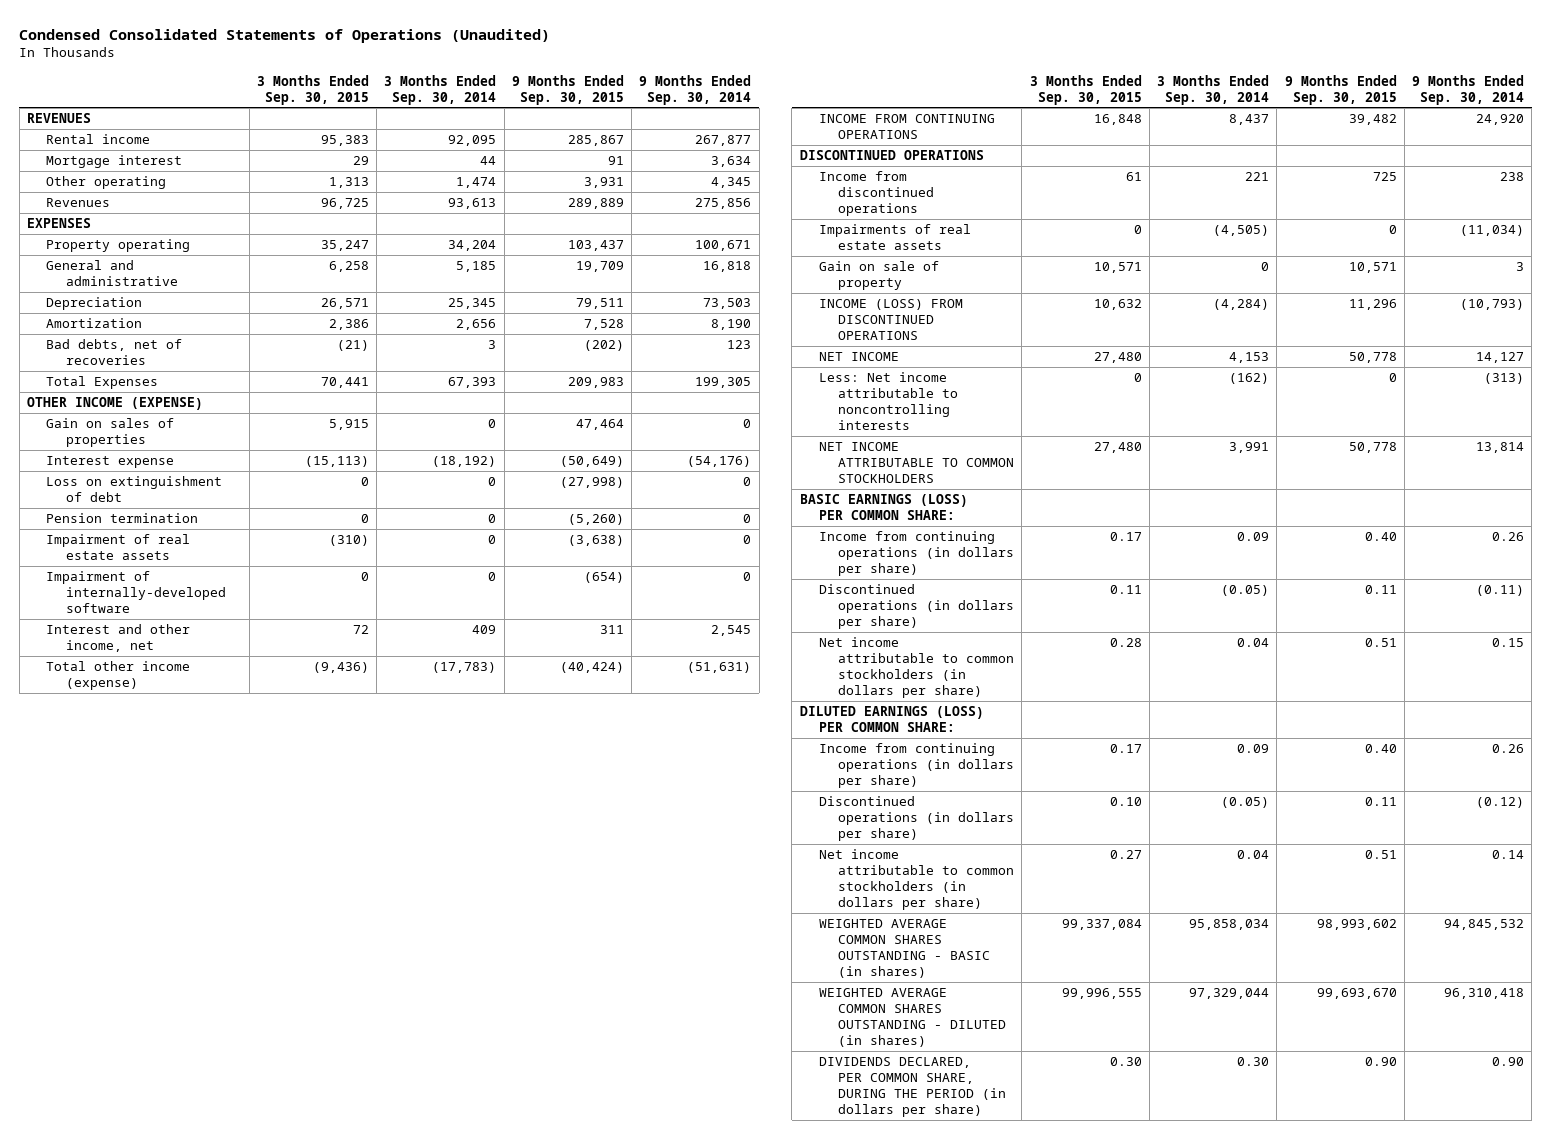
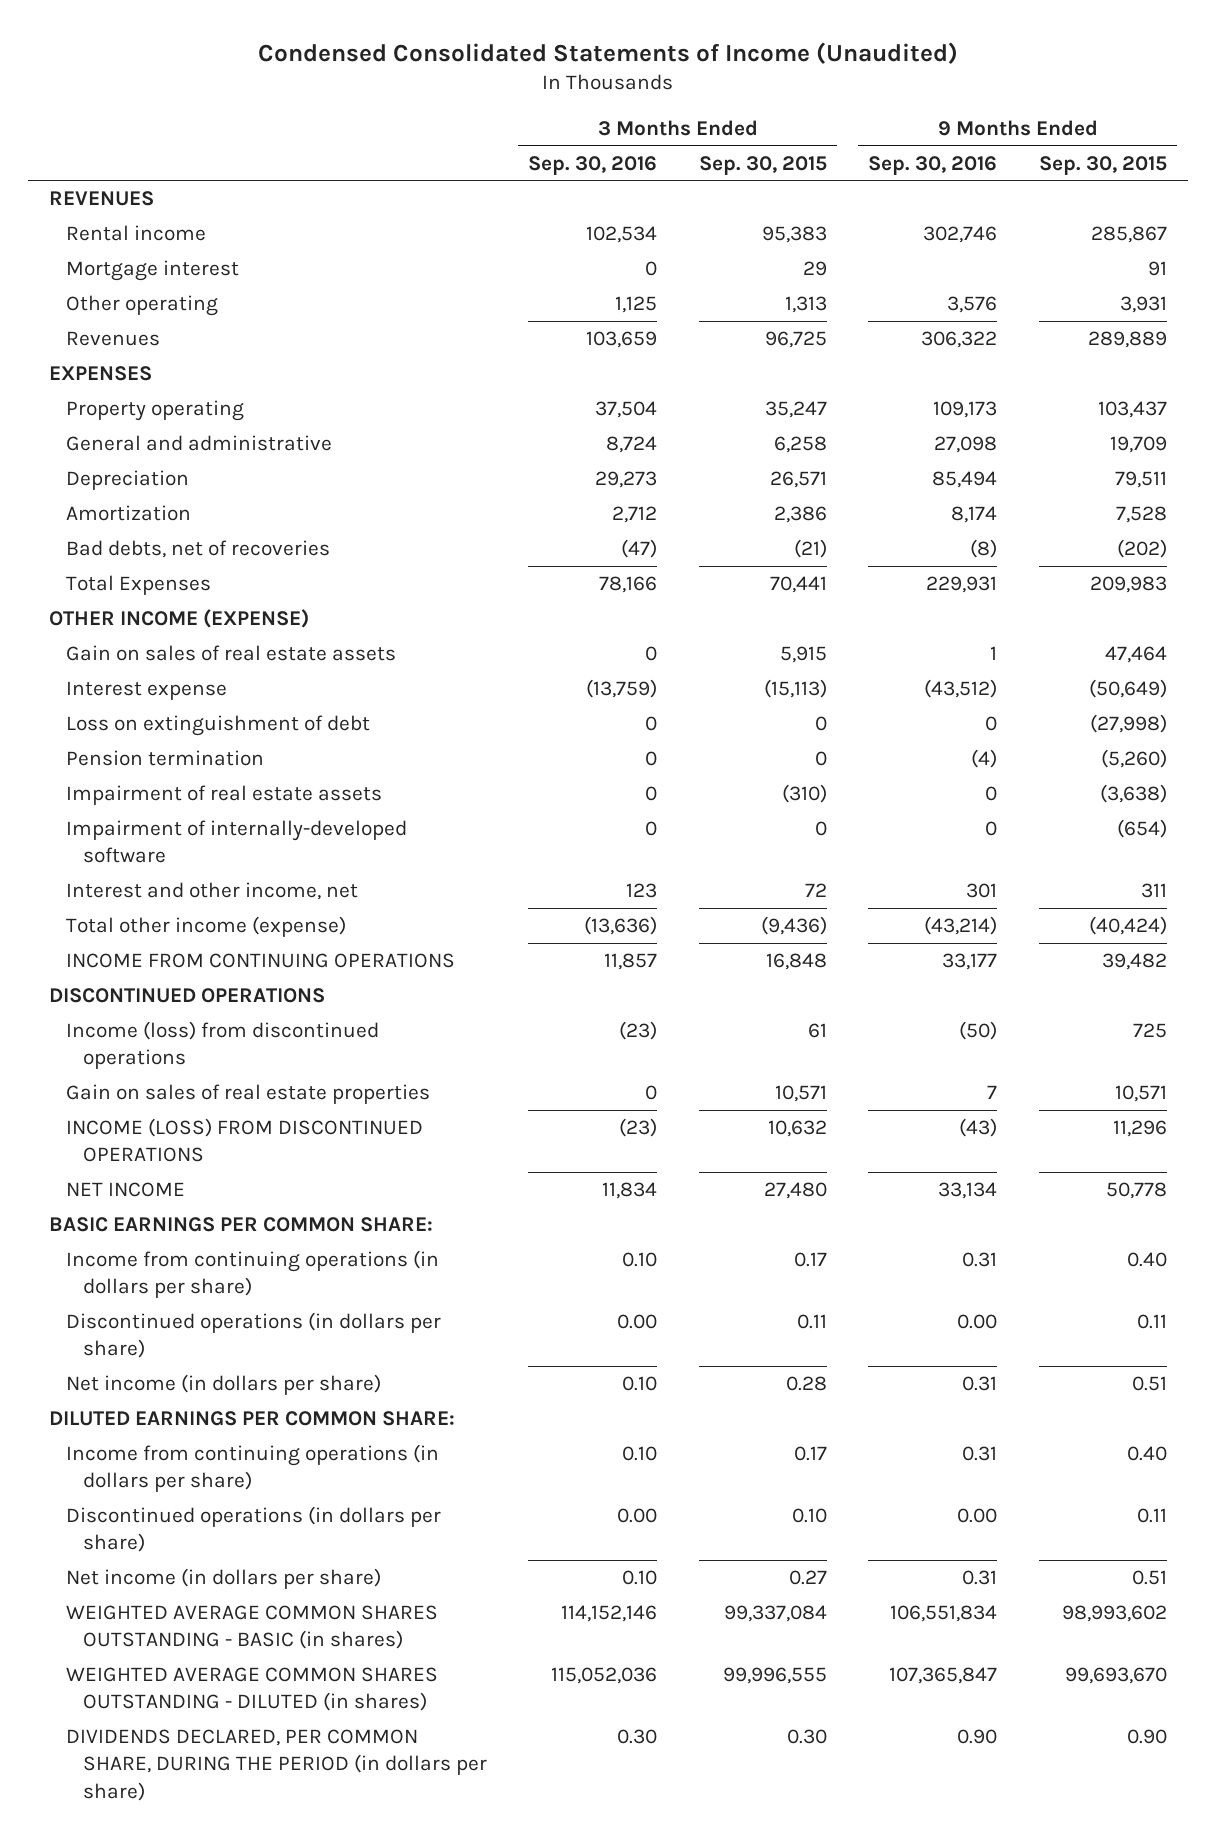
- Condensed Consolidated Statements of Operations (Unaudited)
+ Condensed Consolidated Statements of Income (Unaudited)
- | 3 Months Ended Sep. 30, 2015 | 3 Months Ended Sep. 30, 2014 | 9 Months Ended Sep. 30, 2015 | 9 Months Ended Sep. 30, 2014
+ | 3 Months Ended Sep. 30, 2016 | 3 Months Ended Sep. 30, 2015 | 9 Months Ended Sep. 30, 2016 | 9 Months Ended Sep. 30, 2015
- Gain on sales of properties | 5,915 | 0 | 47,464 | 0
+ Gain on sales of real estate assets | 0 | 5,915 | 1 | 47,464
- Income from discontinued operations | 61 | 221 | 725 | 238
- Impairments of real estate assets | 0 | (4,505) | 0 | (11,034)
- Gain on sale of property | 10,571 | 0 | 10,571 | 3
+ Income (loss) from discontinued operations | (23) | 61 | (50) | 725
+ Gain on sales of real estate properties | 0 | 10,571 | 7 | 10,571
- Less: Net income attributable to noncontrolling interests | 0 | (162) | 0 | (313)
- NET INCOME ATTRIBUTABLE TO COMMON STOCKHOLDERS | 27,480 | 3,991 | 50,778 | 13,814
- BASIC EARNINGS (LOSS) PER COMMON SHARE:
+ BASIC EARNINGS PER COMMON SHARE:
- Net income attributable to common stockholders (in dollars per share) | 0.28 | 0.04 | 0.51 | 0.15
- DILUTED EARNINGS (LOSS) PER COMMON SHARE:
+ Net income (in dollars per share) | 0.10 | 0.28 | 0.31 | 0.51
+ DILUTED EARNINGS PER COMMON SHARE:
- Net income attributable to common stockholders (in dollars per share) | 0.27 | 0.04 | 0.51 | 0.14
+ Net income (in dollars per share) | 0.10 | 0.27 | 0.31 | 0.51

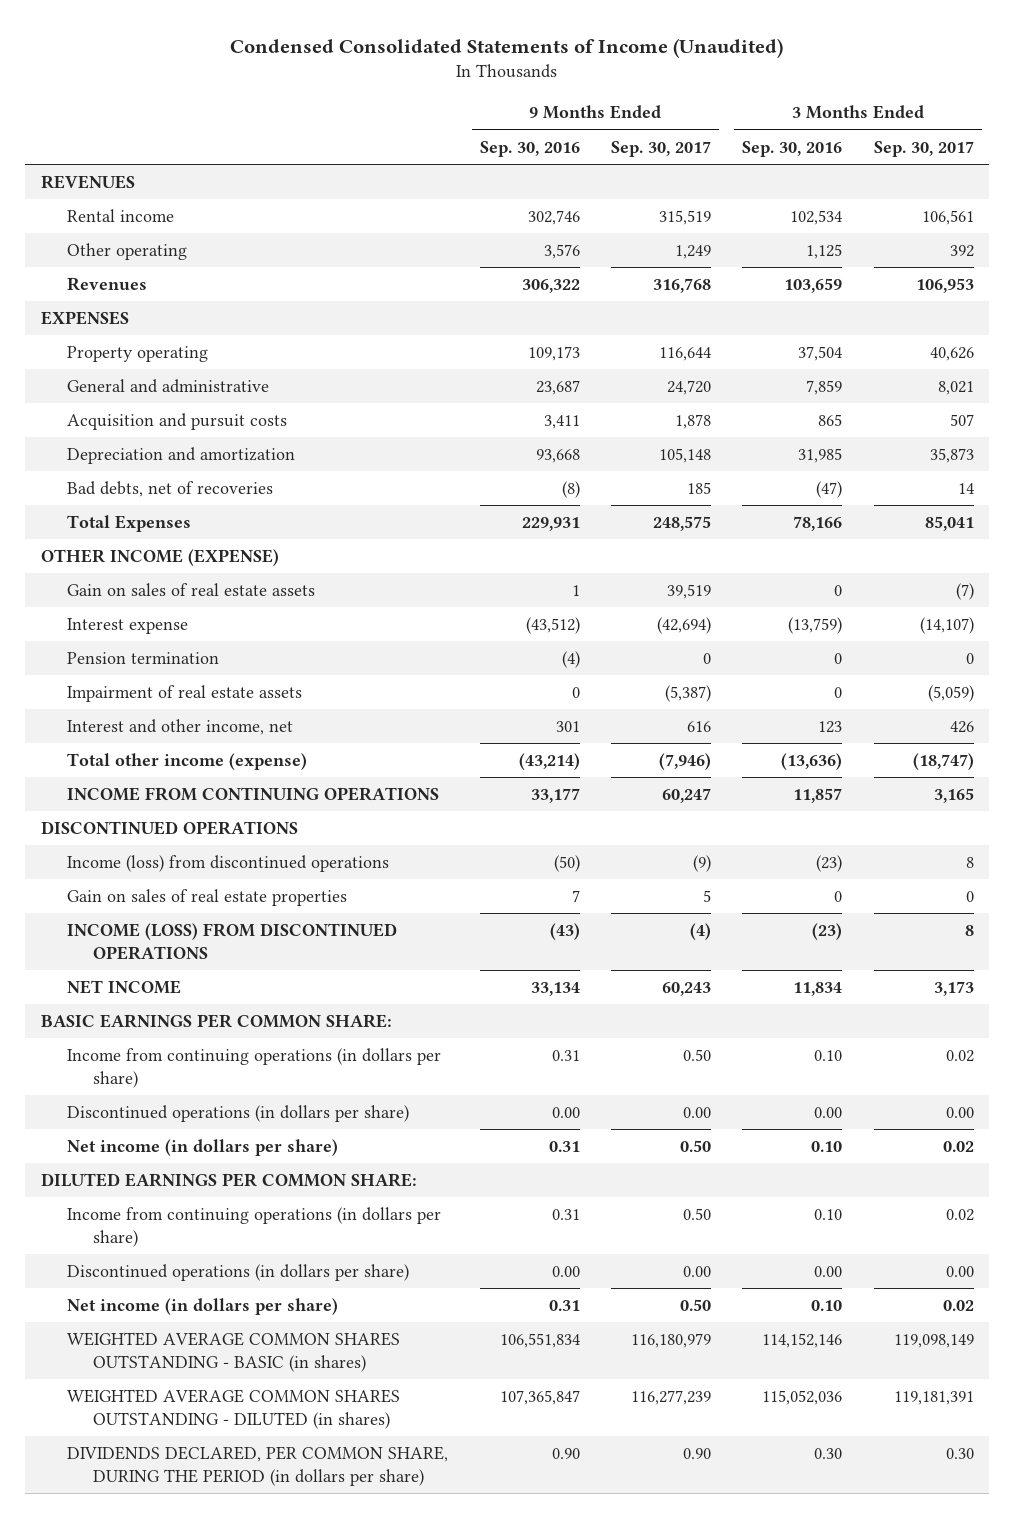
- | 3 Months Ended Sep. 30, 2016 | 3 Months Ended Sep. 30, 2015 | 9 Months Ended Sep. 30, 2016 | 9 Months Ended Sep. 30, 2015
+ | 9 Months Ended Sep. 30, 2016 | 9 Months Ended Sep. 30, 2017 | 3 Months Ended Sep. 30, 2016 | 3 Months Ended Sep. 30, 2017
- Mortgage interest | 0 | 29 | | 91
- General and administrative | 8,724 | 6,258 | 27,098 | 19,709
- Depreciation | 29,273 | 26,571 | 85,494 | 79,511
- Amortization | 2,712 | 2,386 | 8,174 | 7,528
+ General and administrative | 23,687 | 24,720 | 7,859 | 8,021
+ Acquisition and pursuit costs | 3,411 | 1,878 | 865 | 507
+ Depreciation and amortization | 93,668 | 105,148 | 31,985 | 35,873
- Loss on extinguishment of debt | 0 | 0 | 0 | (27,998)
- Impairment of internally-developed software | 0 | 0 | 0 | (654)

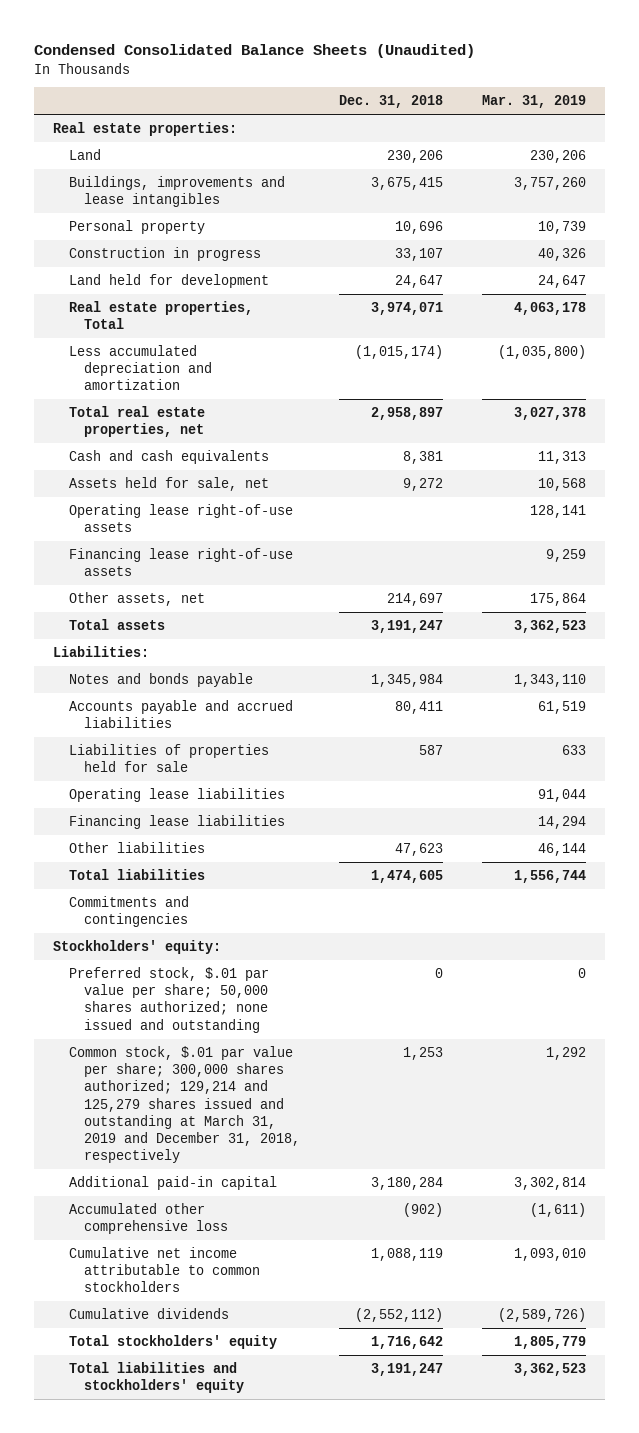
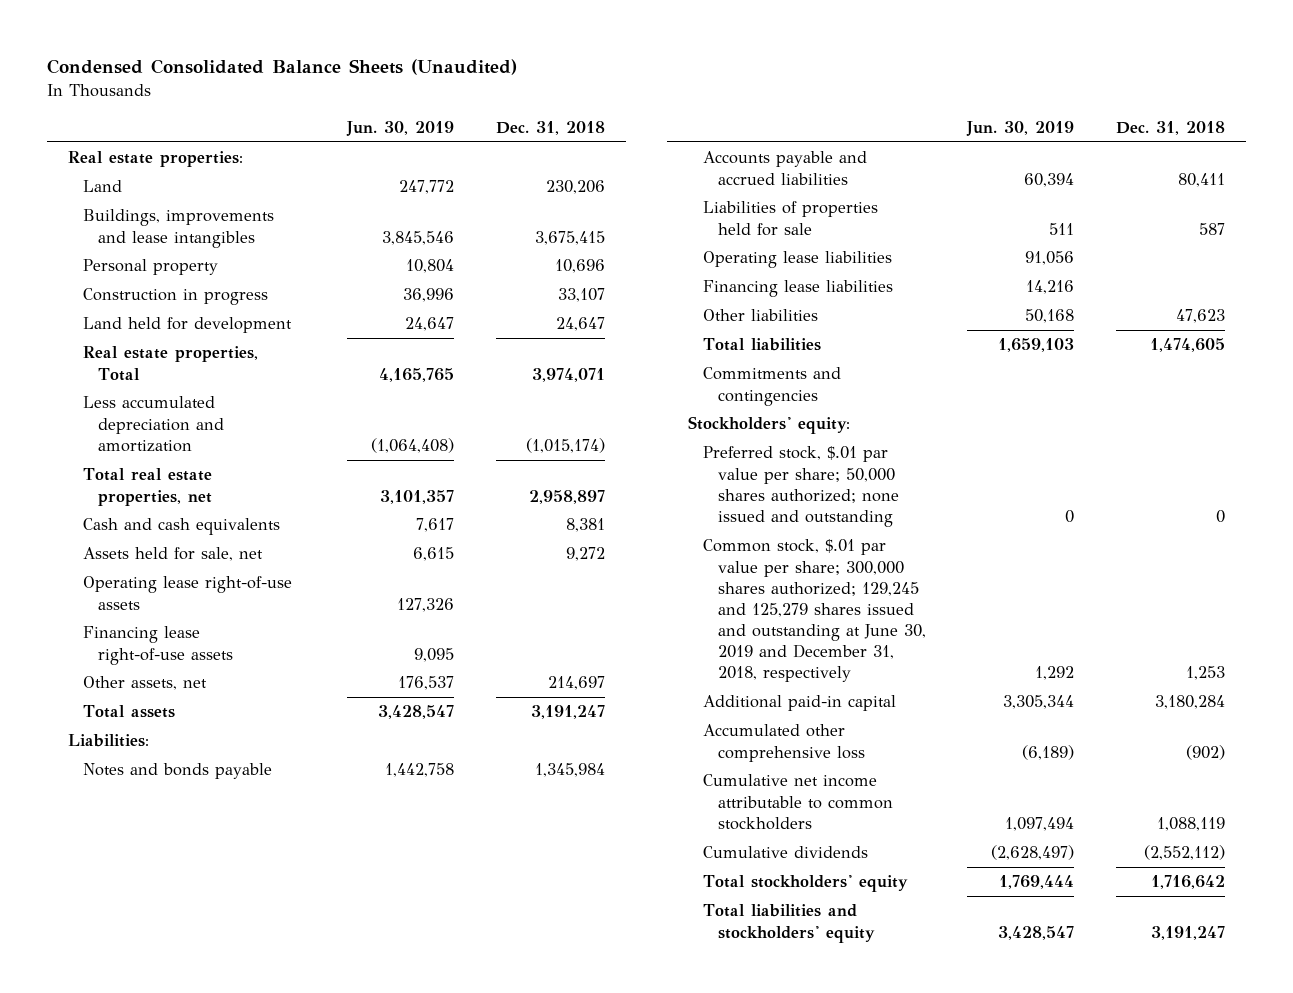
- | Dec. 31, 2018 | Mar. 31, 2019
+ | Jun. 30, 2019 | Dec. 31, 2018
- Common stock, $.01 par value per share; 300,000 shares authorized; 129,214 and 125,279 shares issued and outstanding at March 31, 2019 and December 31, 2018, respectively | 1,253 | 1,292
+ Common stock, $.01 par value per share; 300,000 shares authorized; 129,245 and 125,279 shares issued and outstanding at June 30, 2019 and December 31, 2018, respectively | 1,292 | 1,253

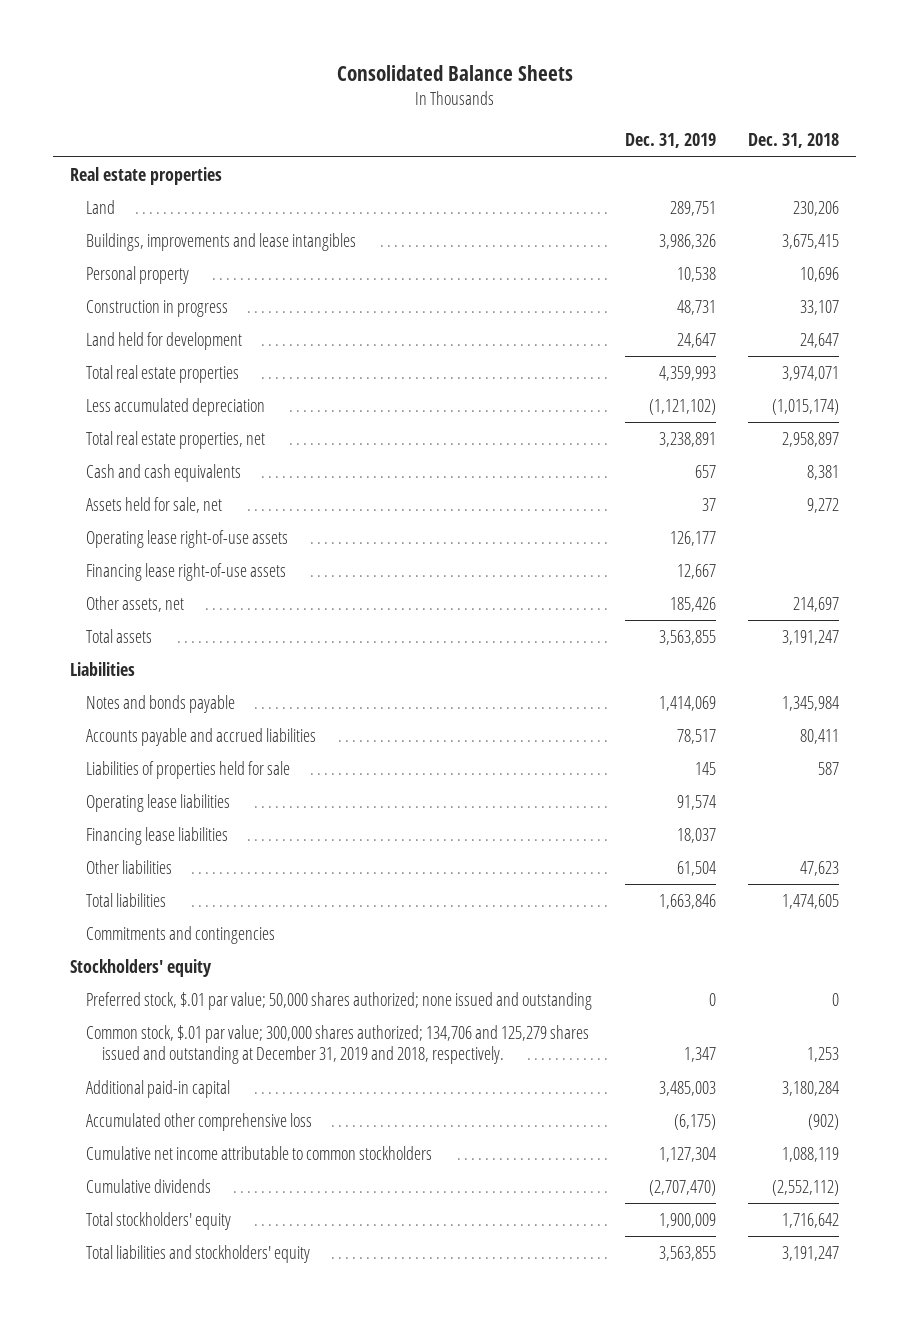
- Condensed Consolidated Balance Sheets (Unaudited)
+ Consolidated Balance Sheets
- | Jun. 30, 2019 | Dec. 31, 2018
+ | Dec. 31, 2019 | Dec. 31, 2018
- Real estate properties:
+ Real estate properties
- Real estate properties, Total | 4,165,765 | 3,974,071
- Less accumulated depreciation and amortization | (1,064,408) | (1,015,174)
+ Total real estate properties | 4,359,993 | 3,974,071
+ Less accumulated depreciation | (1,121,102) | (1,015,174)
- Liabilities:
+ Liabilities
- Stockholders' equity:
- Preferred stock, $.01 par value per share; 50,000 shares authorized; none issued and outstanding | 0 | 0
- Common stock, $.01 par value per share; 300,000 shares authorized; 129,245 and 125,279 shares issued and outstanding at June 30, 2019 and December 31, 2018, respectively | 1,292 | 1,253
+ Stockholders' equity
+ Preferred stock, $.01 par value; 50,000 shares authorized; none issued and outstanding | 0 | 0
+ Common stock, $.01 par value; 300,000 shares authorized; 134,706 and 125,279 shares issued and outstanding at December 31, 2019 and 2018, respectively. | 1,347 | 1,253

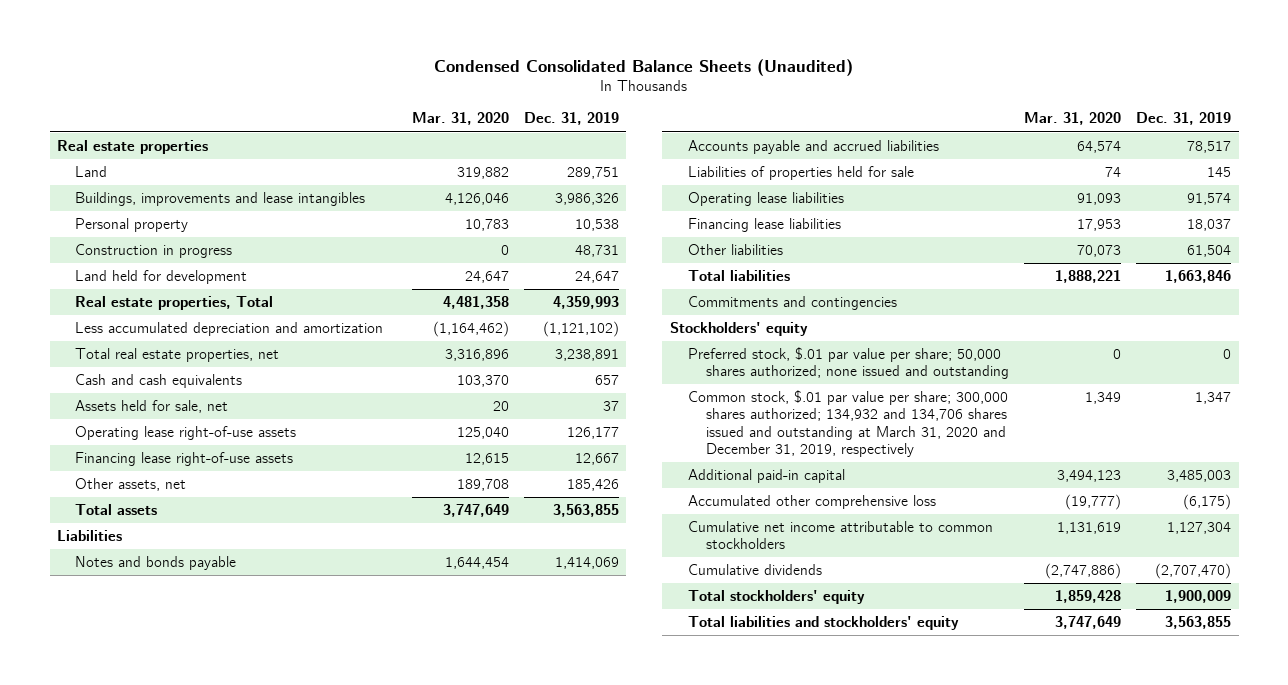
- Consolidated Balance Sheets
+ Condensed Consolidated Balance Sheets (Unaudited)
- | Dec. 31, 2019 | Dec. 31, 2018
+ | Mar. 31, 2020 | Dec. 31, 2019
- Total real estate properties | 4,359,993 | 3,974,071
- Less accumulated depreciation | (1,121,102) | (1,015,174)
+ Real estate properties, Total | 4,481,358 | 4,359,993
+ Less accumulated depreciation and amortization | (1,164,462) | (1,121,102)
- Preferred stock, $.01 par value; 50,000 shares authorized; none issued and outstanding | 0 | 0
- Common stock, $.01 par value; 300,000 shares authorized; 134,706 and 125,279 shares issued and outstanding at December 31, 2019 and 2018, respectively. | 1,347 | 1,253
+ Preferred stock, $.01 par value per share; 50,000 shares authorized; none issued and outstanding | 0 | 0
+ Common stock, $.01 par value per share; 300,000 shares authorized; 134,932 and 134,706 shares issued and outstanding at March 31, 2020 and December 31, 2019, respectively | 1,349 | 1,347

